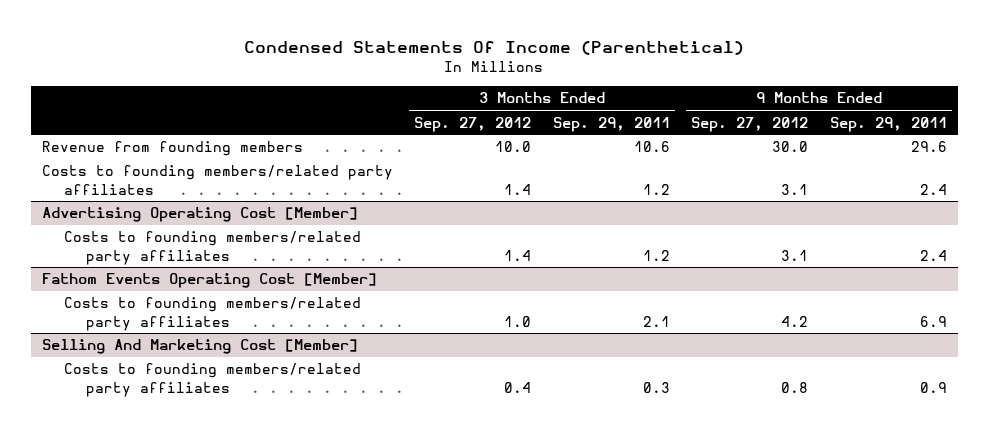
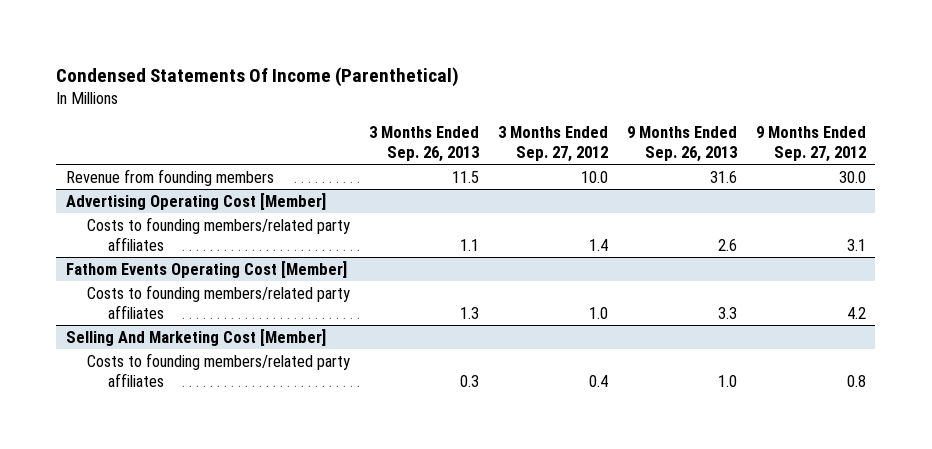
- | 3 Months Ended Sep. 27, 2012 | 3 Months Ended Sep. 29, 2011 | 9 Months Ended Sep. 27, 2012 | 9 Months Ended Sep. 29, 2011
+ | 3 Months Ended Sep. 26, 2013 | 3 Months Ended Sep. 27, 2012 | 9 Months Ended Sep. 26, 2013 | 9 Months Ended Sep. 27, 2012
- Costs to founding members/related party affiliates | 1.4 | 1.2 | 3.1 | 2.4

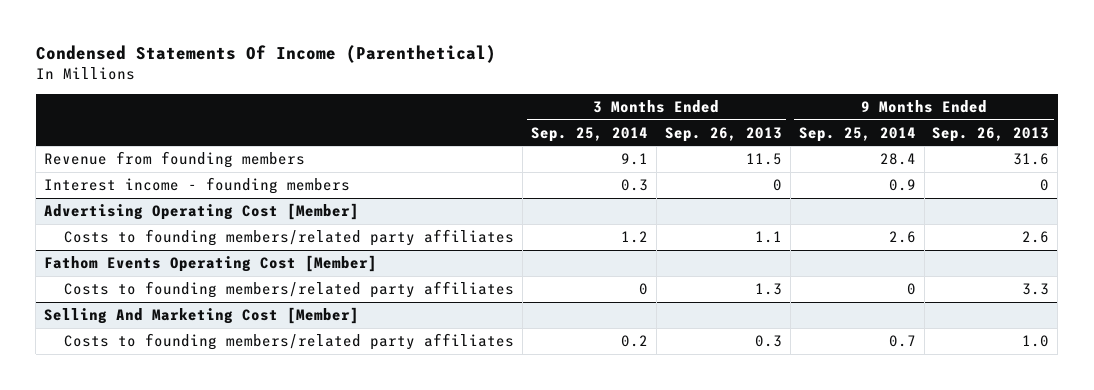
- | 3 Months Ended Sep. 26, 2013 | 3 Months Ended Sep. 27, 2012 | 9 Months Ended Sep. 26, 2013 | 9 Months Ended Sep. 27, 2012
+ | 3 Months Ended Sep. 25, 2014 | 3 Months Ended Sep. 26, 2013 | 9 Months Ended Sep. 25, 2014 | 9 Months Ended Sep. 26, 2013
+ Interest income - founding members | 0.3 | 0 | 0.9 | 0

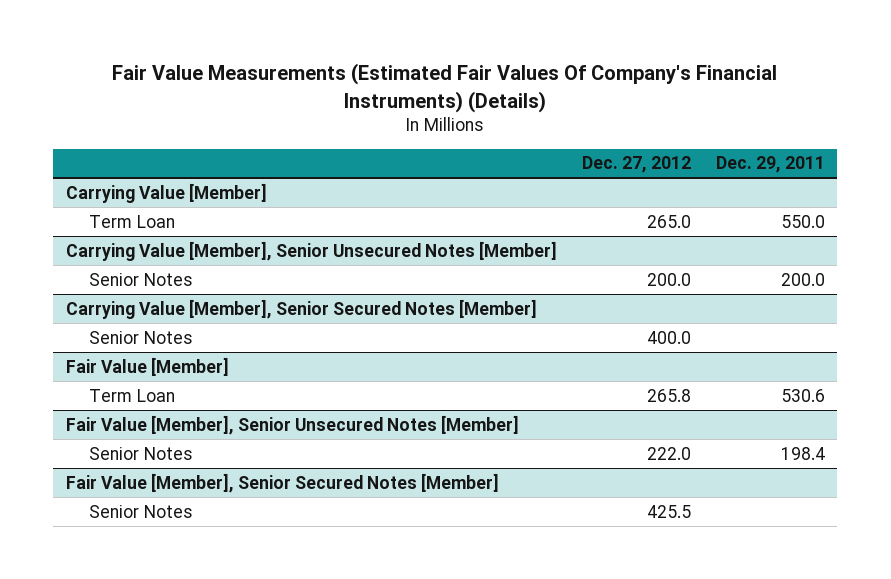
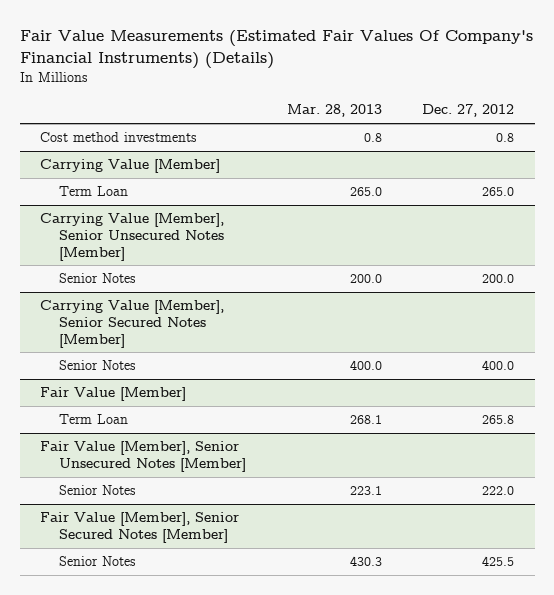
- | Dec. 27, 2012 | Dec. 29, 2011
+ | Mar. 28, 2013 | Dec. 27, 2012
+ Cost method investments | 0.8 | 0.8

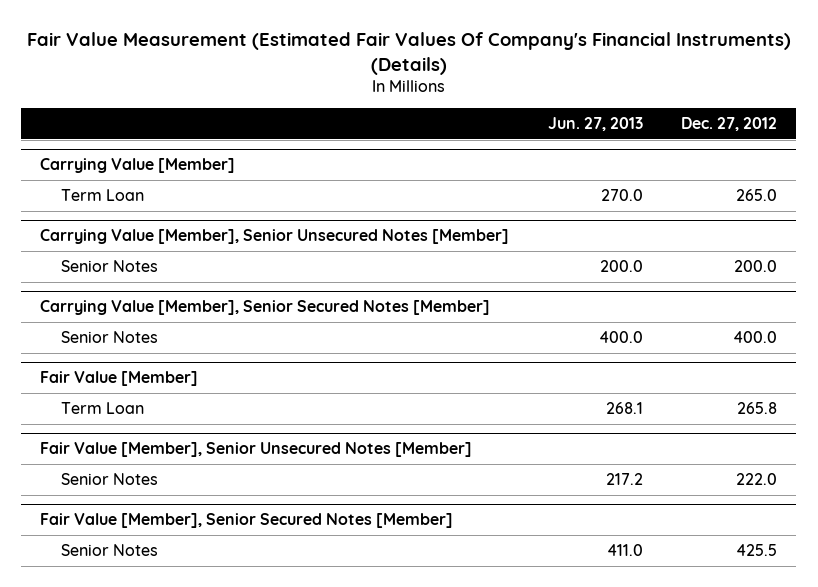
- Fair Value Measurements (Estimated Fair Values Of Company's Financial Instruments) (Details)
+ Fair Value Measurement (Estimated Fair Values Of Company's Financial Instruments) (Details)
- | Mar. 28, 2013 | Dec. 27, 2012
+ | Jun. 27, 2013 | Dec. 27, 2012
- Cost method investments | 0.8 | 0.8

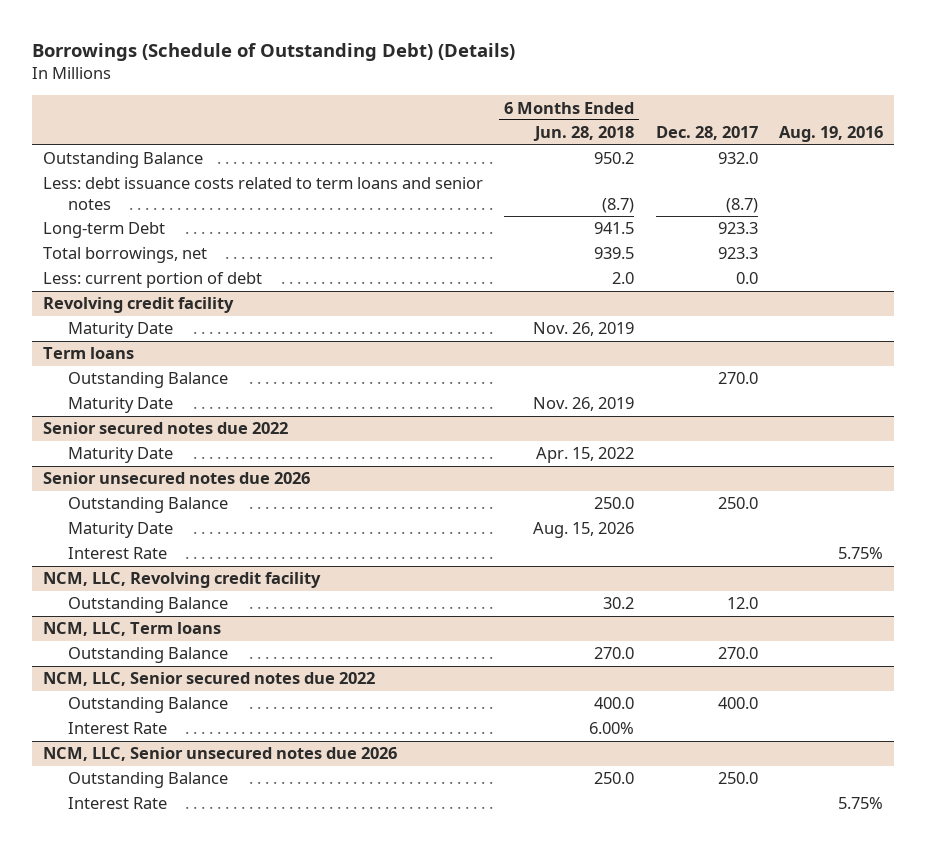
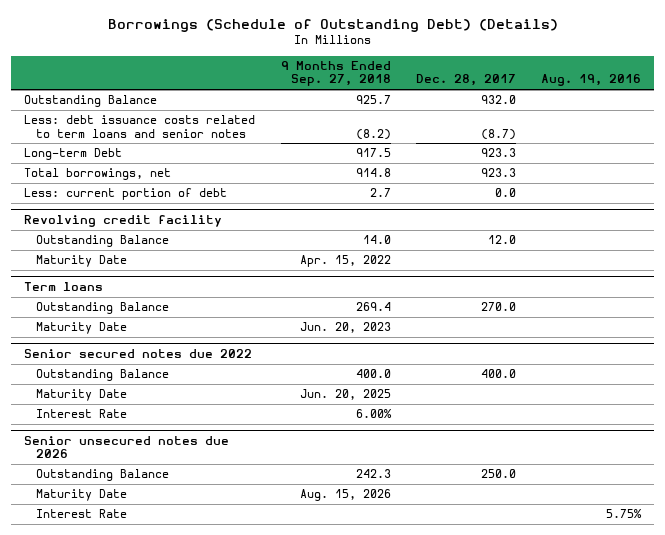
- | 6 Months Ended Jun. 28, 2018 | Dec. 28, 2017 | Aug. 19, 2016
+ | 9 Months Ended Sep. 27, 2018 | Dec. 28, 2017 | Aug. 19, 2016
@ Revolving credit facility
+ Outstanding Balance | 14.0 | 12.0 |
@ Senior secured notes due 2022
+ Outstanding Balance | 400.0 | 400.0 |
+ Interest Rate | 6.00% | |
- NCM, LLC, Revolving credit facility
- Outstanding Balance | 30.2 | 12.0 |
- NCM, LLC, Term loans
- Outstanding Balance | 270.0 | 270.0 |
- NCM, LLC, Senior secured notes due 2022
- Outstanding Balance | 400.0 | 400.0 |
- Interest Rate | 6.00% | |
- NCM, LLC, Senior unsecured notes due 2026
- Outstanding Balance | 250.0 | 250.0 |
- Interest Rate | | | 5.75%

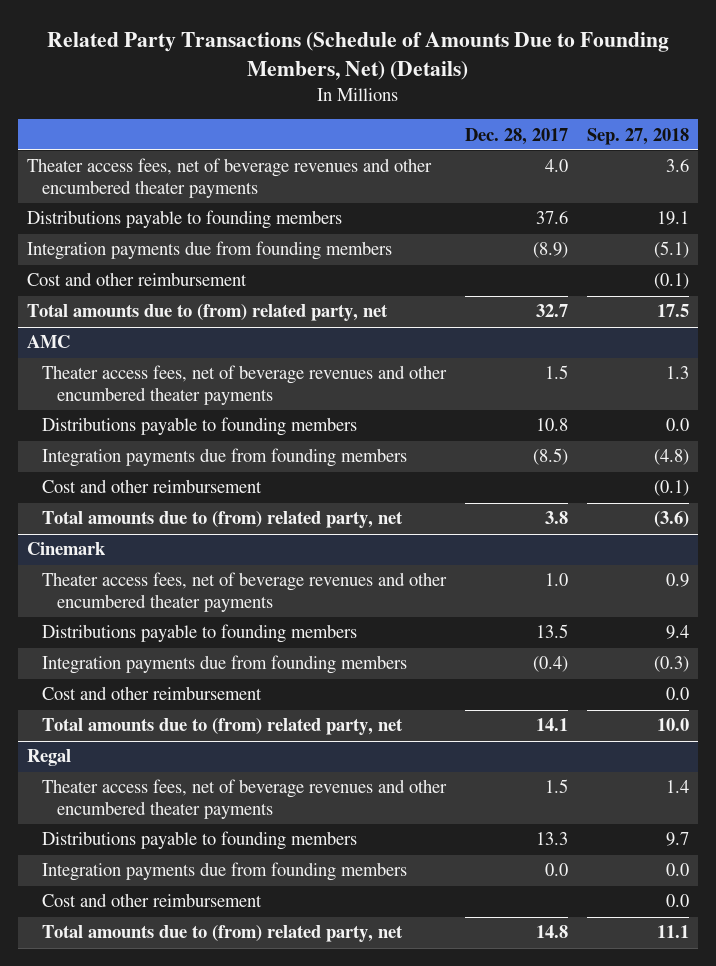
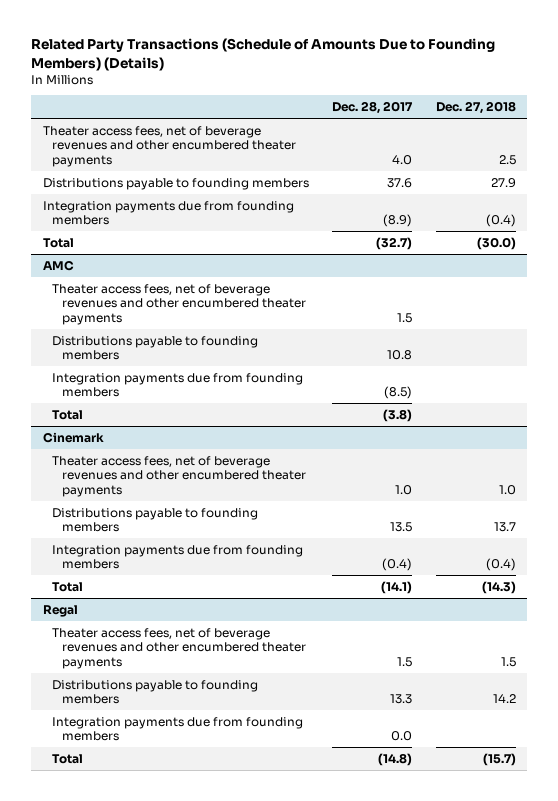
- Related Party Transactions (Schedule of Amounts Due to Founding Members, Net) (Details)
+ Related Party Transactions (Schedule of Amounts Due to Founding Members) (Details)
- | Dec. 28, 2017 | Sep. 27, 2018
+ | Dec. 28, 2017 | Dec. 27, 2018
- Cost and other reimbursement | | (0.1)
- Total amounts due to (from) related party, net | 32.7 | 17.5
+ Total | (32.7) | (30.0)
@ AMC
- Cost and other reimbursement | | (0.1)
- Total amounts due to (from) related party, net | 3.8 | (3.6)
+ Total | (3.8) |
@ Cinemark
- Cost and other reimbursement | | 0.0
- Total amounts due to (from) related party, net | 14.1 | 10.0
+ Total | (14.1) | (14.3)
@ Regal
- Cost and other reimbursement | | 0.0
- Total amounts due to (from) related party, net | 14.8 | 11.1
+ Total | (14.8) | (15.7)

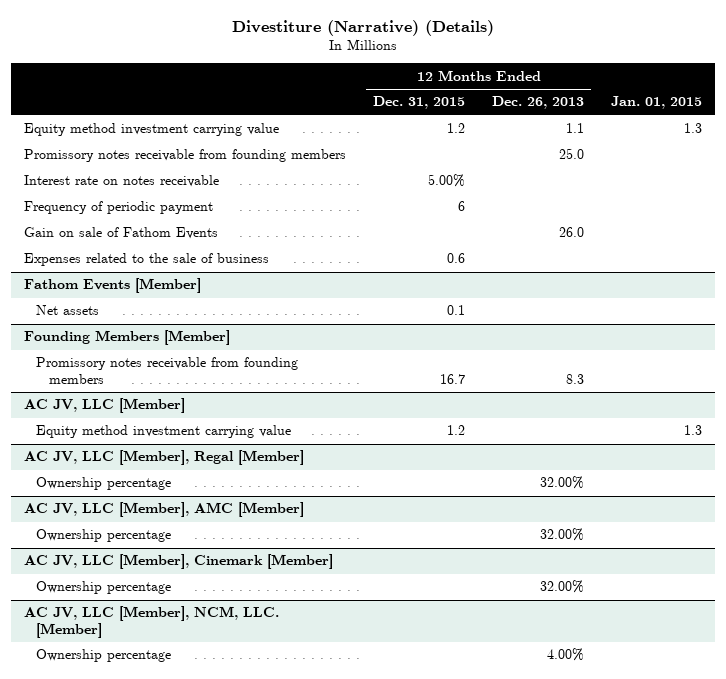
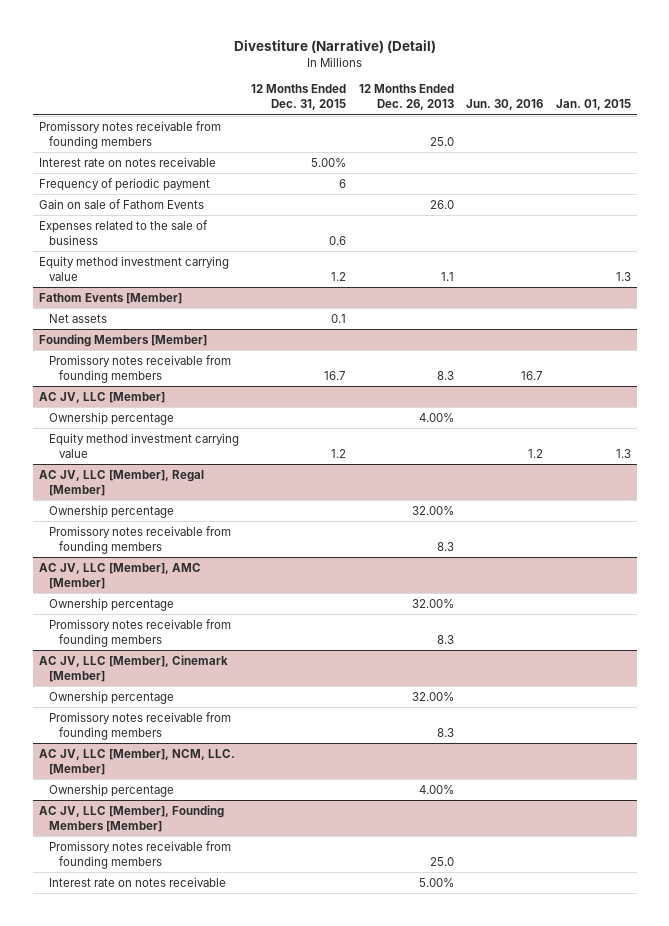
- Divestiture (Narrative) (Details)
+ Divestiture (Narrative) (Detail)
- | 12 Months Ended Dec. 31, 2015 | 12 Months Ended Dec. 26, 2013 | Jan. 01, 2015
+ | 12 Months Ended Dec. 31, 2015 | 12 Months Ended Dec. 26, 2013 | Jun. 30, 2016 | Jan. 01, 2015
moved down: Equity method investment carrying value | 1.2 | 1.1 | | 1.3
@ AC JV, LLC [Member]
+ Ownership percentage | | 4.00% | |
@ AC JV, LLC [Member], Regal [Member]
+ Promissory notes receivable from founding members | | 8.3 | |
@ AC JV, LLC [Member], AMC [Member]
+ Promissory notes receivable from founding members | | 8.3 | |
@ AC JV, LLC [Member], Cinemark [Member]
+ Promissory notes receivable from founding members | | 8.3 | |
+ AC JV, LLC [Member], Founding Members [Member]
+ Promissory notes receivable from founding members | | 25.0 | |
+ Interest rate on notes receivable | | 5.00% | |

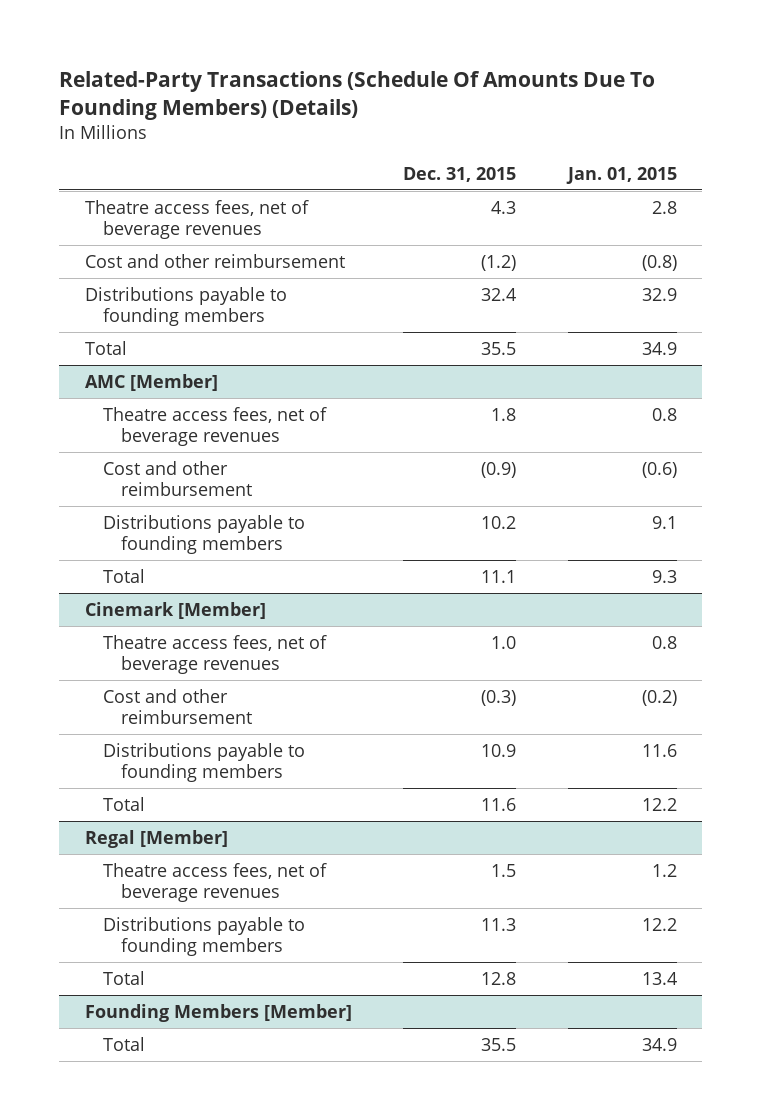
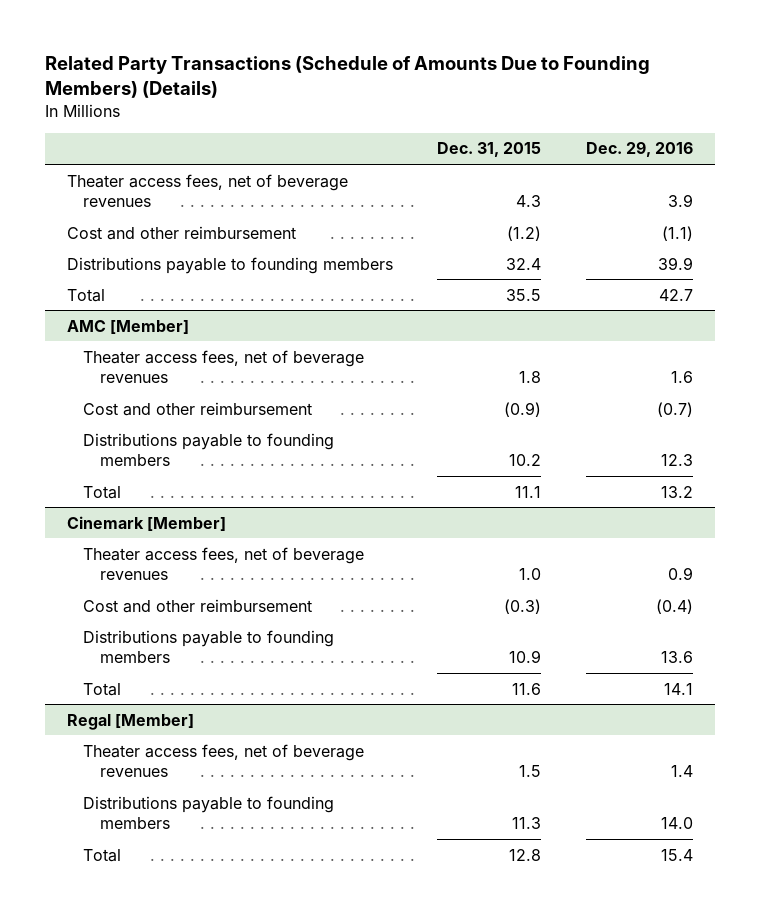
- Related-Party Transactions (Schedule Of Amounts Due To Founding Members) (Details)
+ Related Party Transactions (Schedule of Amounts Due to Founding Members) (Details)
- | Dec. 31, 2015 | Jan. 01, 2015
+ | Dec. 31, 2015 | Dec. 29, 2016
- Theatre access fees, net of beverage revenues | 4.3 | 2.8
+ Theater access fees, net of beverage revenues | 4.3 | 3.9
@ AMC [Member]
- Theatre access fees, net of beverage revenues | 1.8 | 0.8
+ Theater access fees, net of beverage revenues | 1.8 | 1.6
@ Cinemark [Member]
- Theatre access fees, net of beverage revenues | 1.0 | 0.8
+ Theater access fees, net of beverage revenues | 1.0 | 0.9
@ Regal [Member]
- Theatre access fees, net of beverage revenues | 1.5 | 1.2
+ Theater access fees, net of beverage revenues | 1.5 | 1.4
- Founding Members [Member]
- Total | 35.5 | 34.9

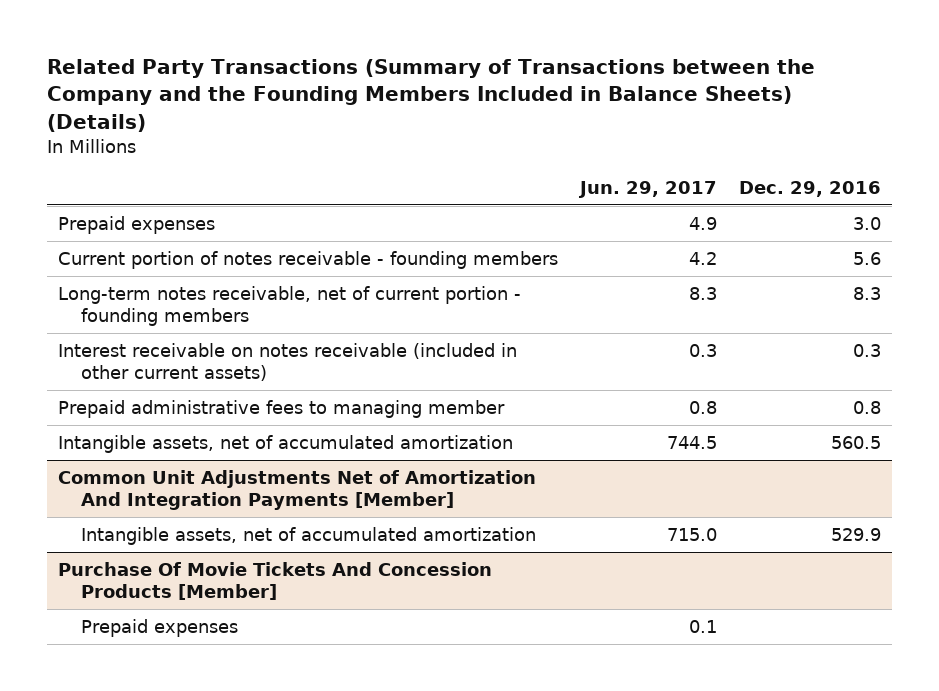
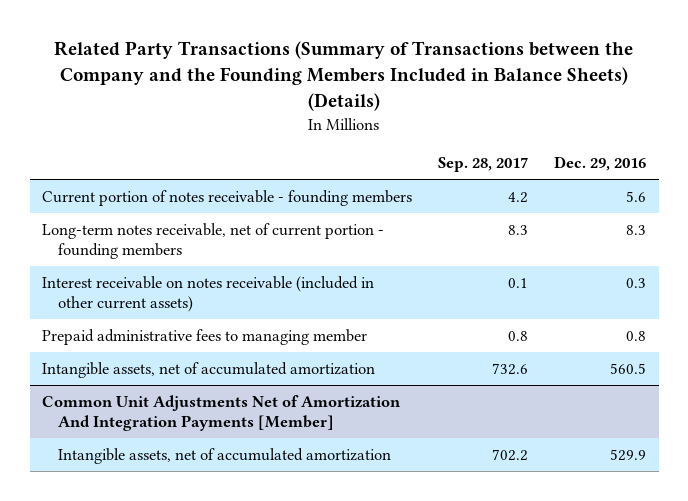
- | Jun. 29, 2017 | Dec. 29, 2016
+ | Sep. 28, 2017 | Dec. 29, 2016
- Prepaid expenses | 4.9 | 3.0
- Purchase Of Movie Tickets And Concession Products [Member]
- Prepaid expenses | 0.1 |

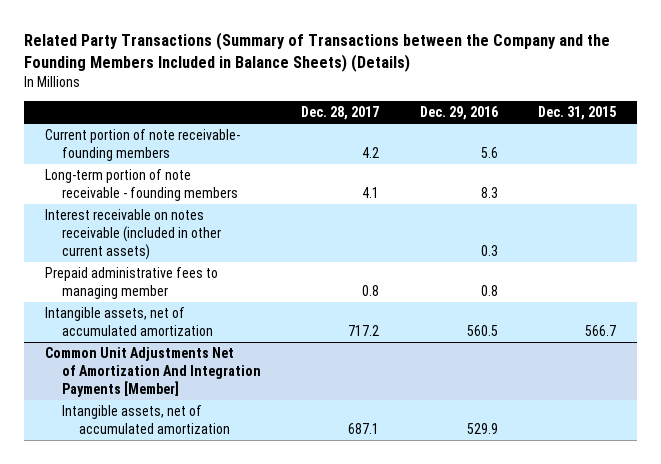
- | Sep. 28, 2017 | Dec. 29, 2016
+ | Dec. 28, 2017 | Dec. 29, 2016 | Dec. 31, 2015
- Current portion of notes receivable - founding members | 4.2 | 5.6
- Long-term notes receivable, net of current portion - founding members | 8.3 | 8.3
+ Current portion of note receivable- founding members | 4.2 | 5.6 |
+ Long-term portion of note receivable - founding members | 4.1 | 8.3 |

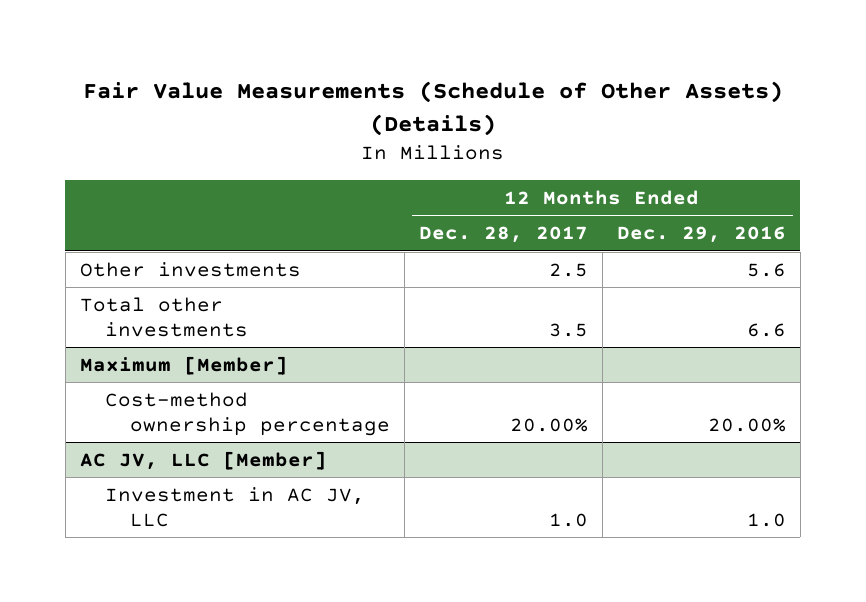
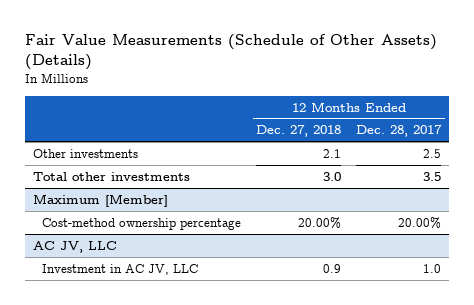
- | 12 Months Ended Dec. 28, 2017 | 12 Months Ended Dec. 29, 2016
+ | 12 Months Ended Dec. 27, 2018 | 12 Months Ended Dec. 28, 2017
- AC JV, LLC [Member]
+ AC JV, LLC

